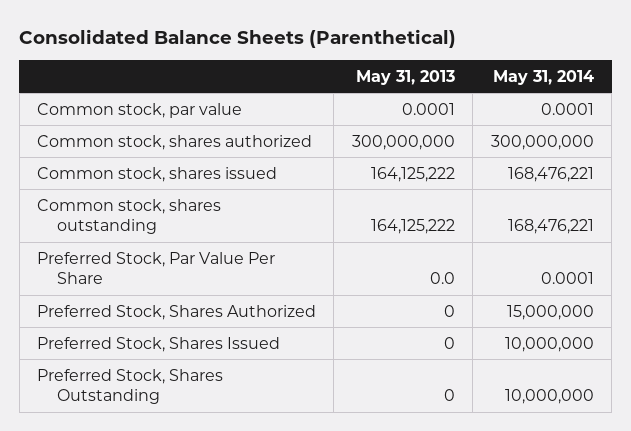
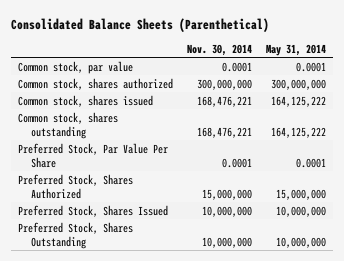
- | May 31, 2013 | May 31, 2014
+ | Nov. 30, 2014 | May 31, 2014
- Common stock, shares issued | 164,125,222 | 168,476,221
- Common stock, shares outstanding | 164,125,222 | 168,476,221
+ Common stock, shares issued | 168,476,221 | 164,125,222
+ Common stock, shares outstanding | 168,476,221 | 164,125,222

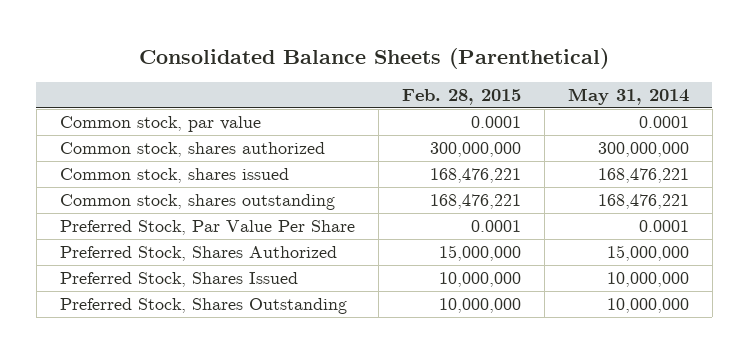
- | Nov. 30, 2014 | May 31, 2014
+ | Feb. 28, 2015 | May 31, 2014
- Common stock, shares issued | 168,476,221 | 164,125,222
- Common stock, shares outstanding | 168,476,221 | 164,125,222
+ Common stock, shares issued | 168,476,221 | 168,476,221
+ Common stock, shares outstanding | 168,476,221 | 168,476,221

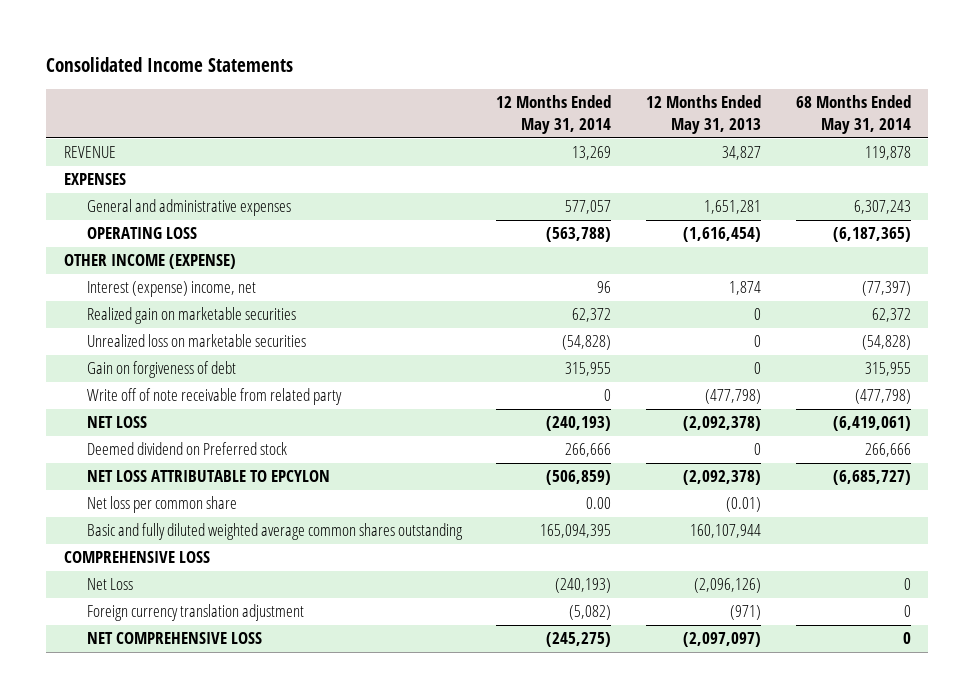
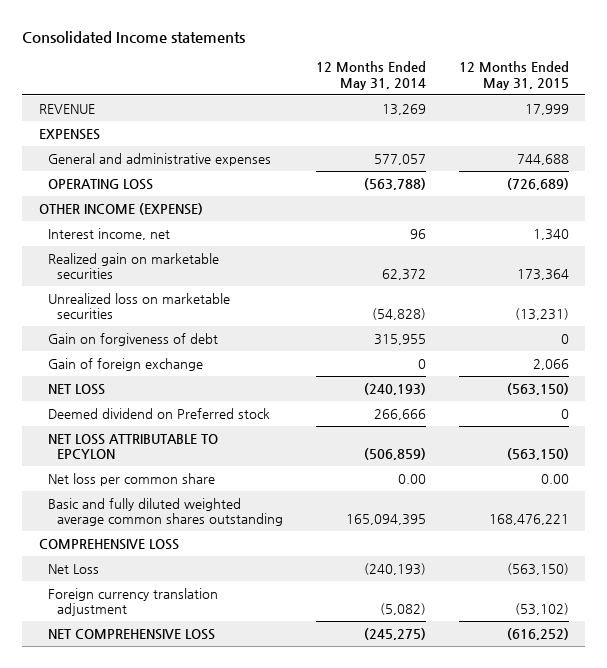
- Consolidated Income Statements
+ Consolidated Income statements
- | 12 Months Ended May 31, 2014 | 12 Months Ended May 31, 2013 | 68 Months Ended May 31, 2014
+ | 12 Months Ended May 31, 2014 | 12 Months Ended May 31, 2015
- Interest (expense) income, net | 96 | 1,874 | (77,397)
+ Interest income, net | 96 | 1,340
- Write off of note receivable from related party | 0 | (477,798) | (477,798)
+ Gain of foreign exchange | 0 | 2,066

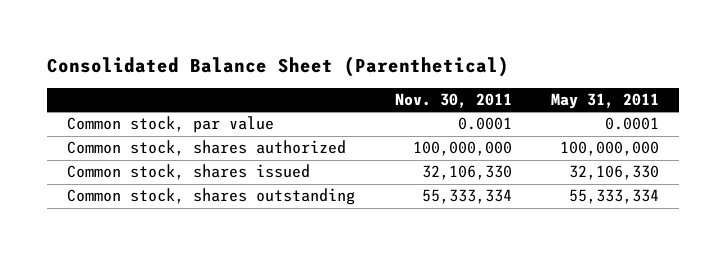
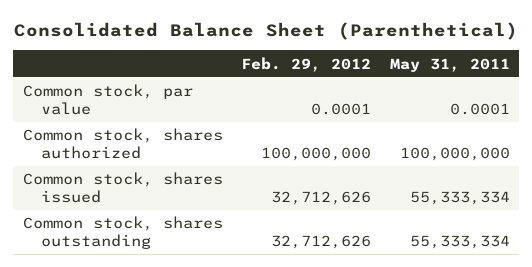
- | Nov. 30, 2011 | May 31, 2011
+ | Feb. 29, 2012 | May 31, 2011
- Common stock, shares issued | 32,106,330 | 32,106,330
+ Common stock, shares issued | 32,712,626 | 55,333,334

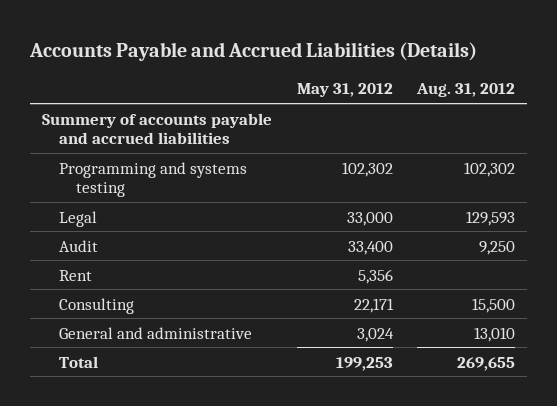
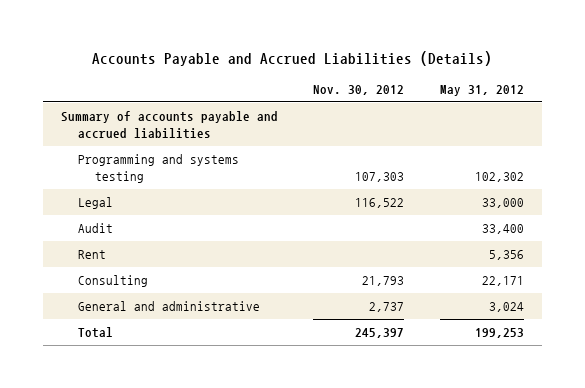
- | May 31, 2012 | Aug. 31, 2012
+ | Nov. 30, 2012 | May 31, 2012
- Summery of accounts payable and accrued liabilities
+ Summary of accounts payable and accrued liabilities

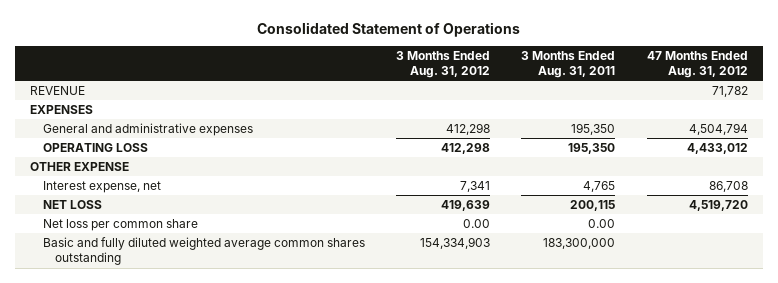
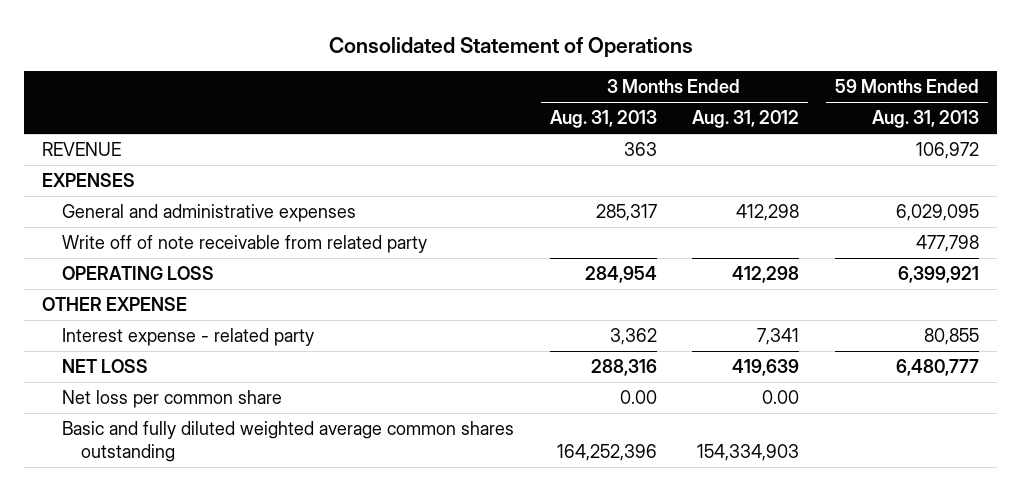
- | 3 Months Ended Aug. 31, 2012 | 3 Months Ended Aug. 31, 2011 | 47 Months Ended Aug. 31, 2012
+ | 3 Months Ended Aug. 31, 2013 | 3 Months Ended Aug. 31, 2012 | 59 Months Ended Aug. 31, 2013
+ Write off of note receivable from related party | | | 477,798
- Interest expense, net | 7,341 | 4,765 | 86,708
+ Interest expense - related party | 3,362 | 7,341 | 80,855

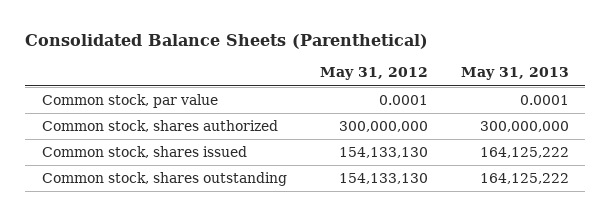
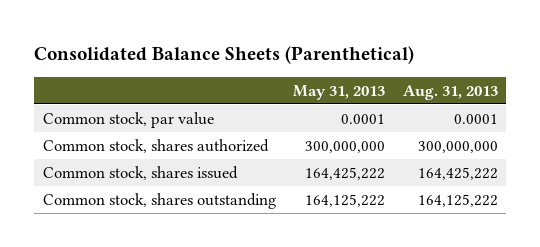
- | May 31, 2012 | May 31, 2013
+ | May 31, 2013 | Aug. 31, 2013
- Common stock, shares issued | 154,133,130 | 164,125,222
+ Common stock, shares issued | 164,425,222 | 164,425,222

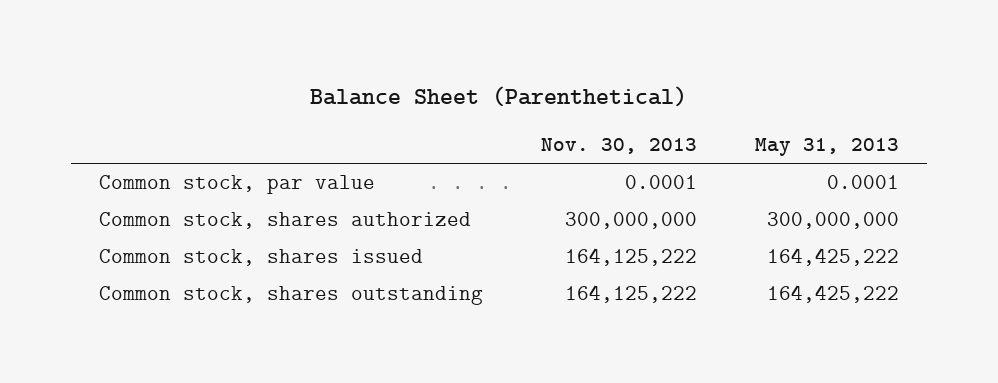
- Consolidated Balance Sheets (Parenthetical)
+ Balance Sheet (Parenthetical)
- | May 31, 2013 | Aug. 31, 2013
+ | Nov. 30, 2013 | May 31, 2013
- Common stock, shares outstanding | 164,125,222 | 164,125,222
+ Common stock, shares outstanding | 164,125,222 | 164,425,222

